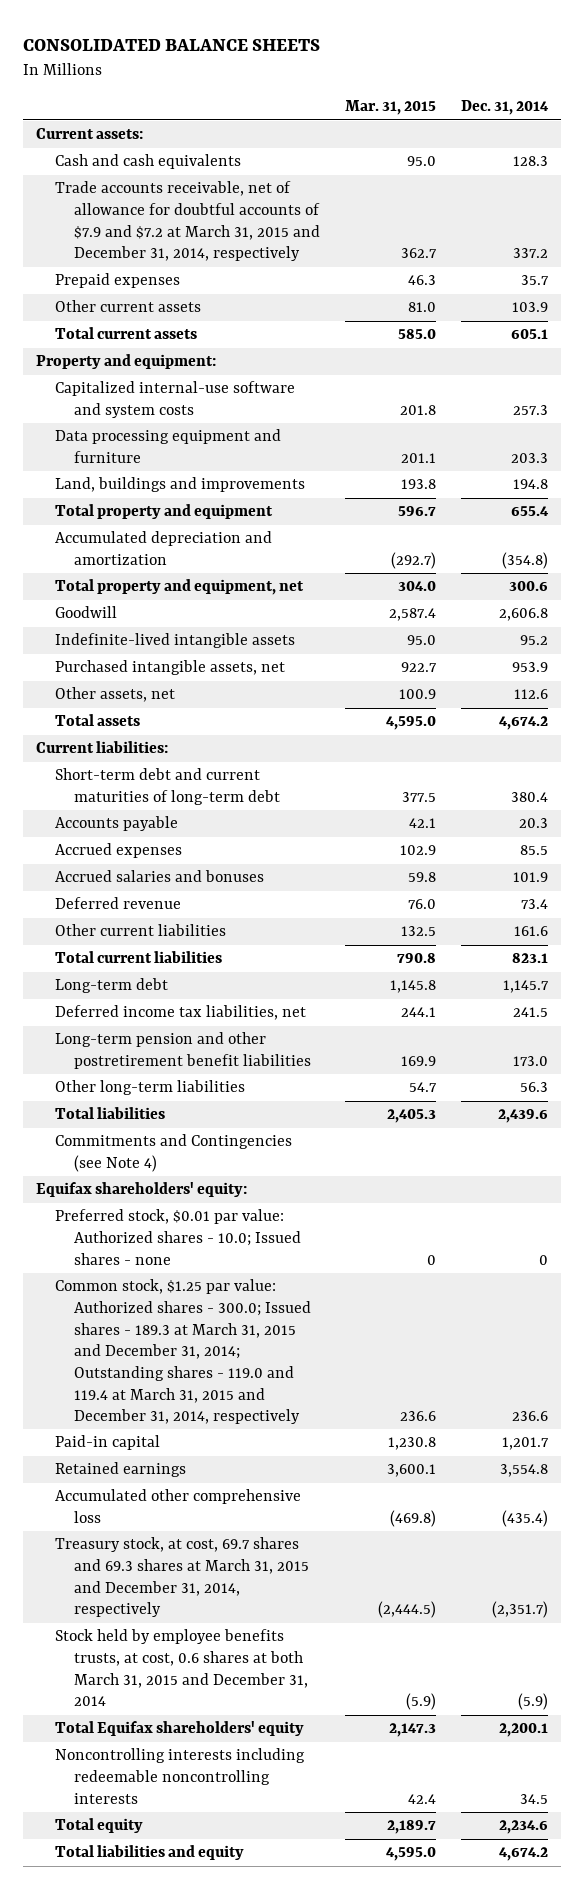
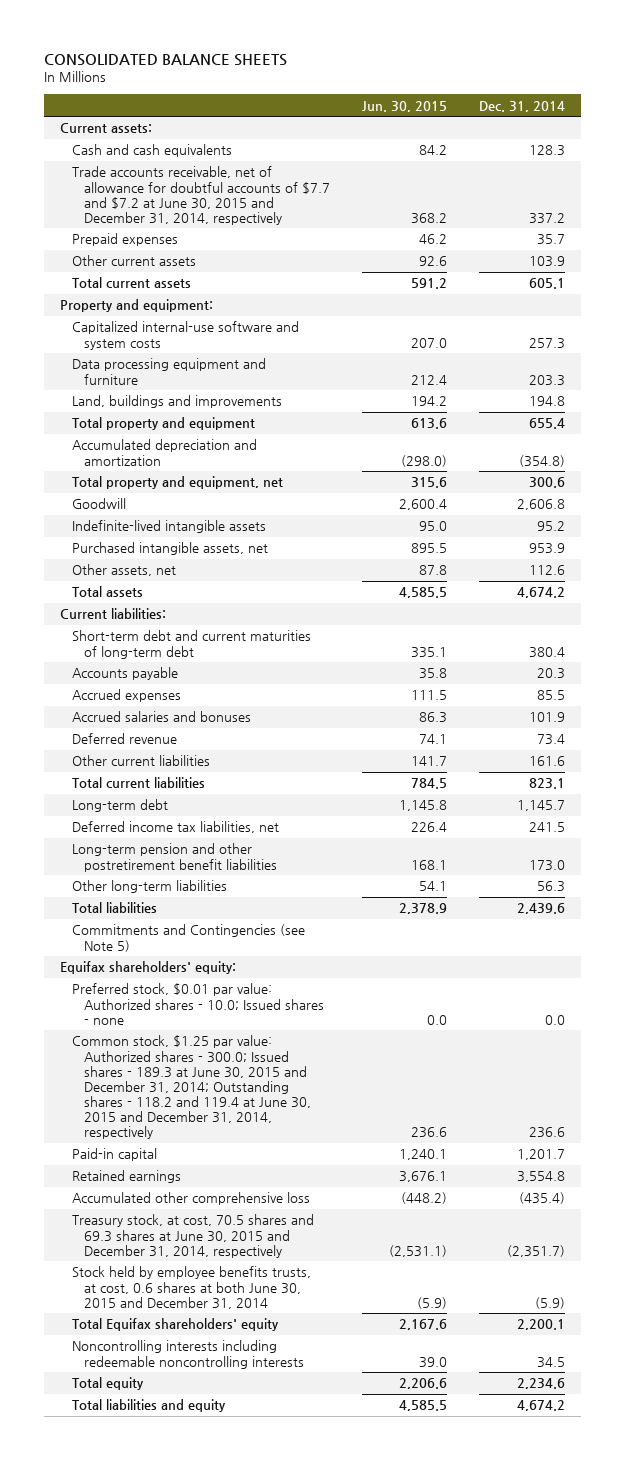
- | Mar. 31, 2015 | Dec. 31, 2014
+ | Jun. 30, 2015 | Dec. 31, 2014
- Trade accounts receivable, net of allowance for doubtful accounts of $7.9 and $7.2 at March 31, 2015 and December 31, 2014, respectively | 362.7 | 337.2
+ Trade accounts receivable, net of allowance for doubtful accounts of $7.7 and $7.2 at June 30, 2015 and December 31, 2014, respectively | 368.2 | 337.2
- Commitments and Contingencies (see Note 4)
+ Commitments and Contingencies (see Note 5)
- Preferred stock, $0.01 par value: Authorized shares - 10.0; Issued shares - none | 0 | 0
- Common stock, $1.25 par value: Authorized shares - 300.0; Issued shares - 189.3 at March 31, 2015 and December 31, 2014; Outstanding shares - 119.0 and 119.4 at March 31, 2015 and December 31, 2014, respectively | 236.6 | 236.6
+ Preferred stock, $0.01 par value: Authorized shares - 10.0; Issued shares - none | 0.0 | 0.0
+ Common stock, $1.25 par value: Authorized shares - 300.0; Issued shares - 189.3 at June 30, 2015 and December 31, 2014; Outstanding shares - 118.2 and 119.4 at June 30, 2015 and December 31, 2014, respectively | 236.6 | 236.6
- Treasury stock, at cost, 69.7 shares and 69.3 shares at March 31, 2015 and December 31, 2014, respectively | (2,444.5) | (2,351.7)
- Stock held by employee benefits trusts, at cost, 0.6 shares at both March 31, 2015 and December 31, 2014 | (5.9) | (5.9)
+ Treasury stock, at cost, 70.5 shares and 69.3 shares at June 30, 2015 and December 31, 2014, respectively | (2,531.1) | (2,351.7)
+ Stock held by employee benefits trusts, at cost, 0.6 shares at both June 30, 2015 and December 31, 2014 | (5.9) | (5.9)

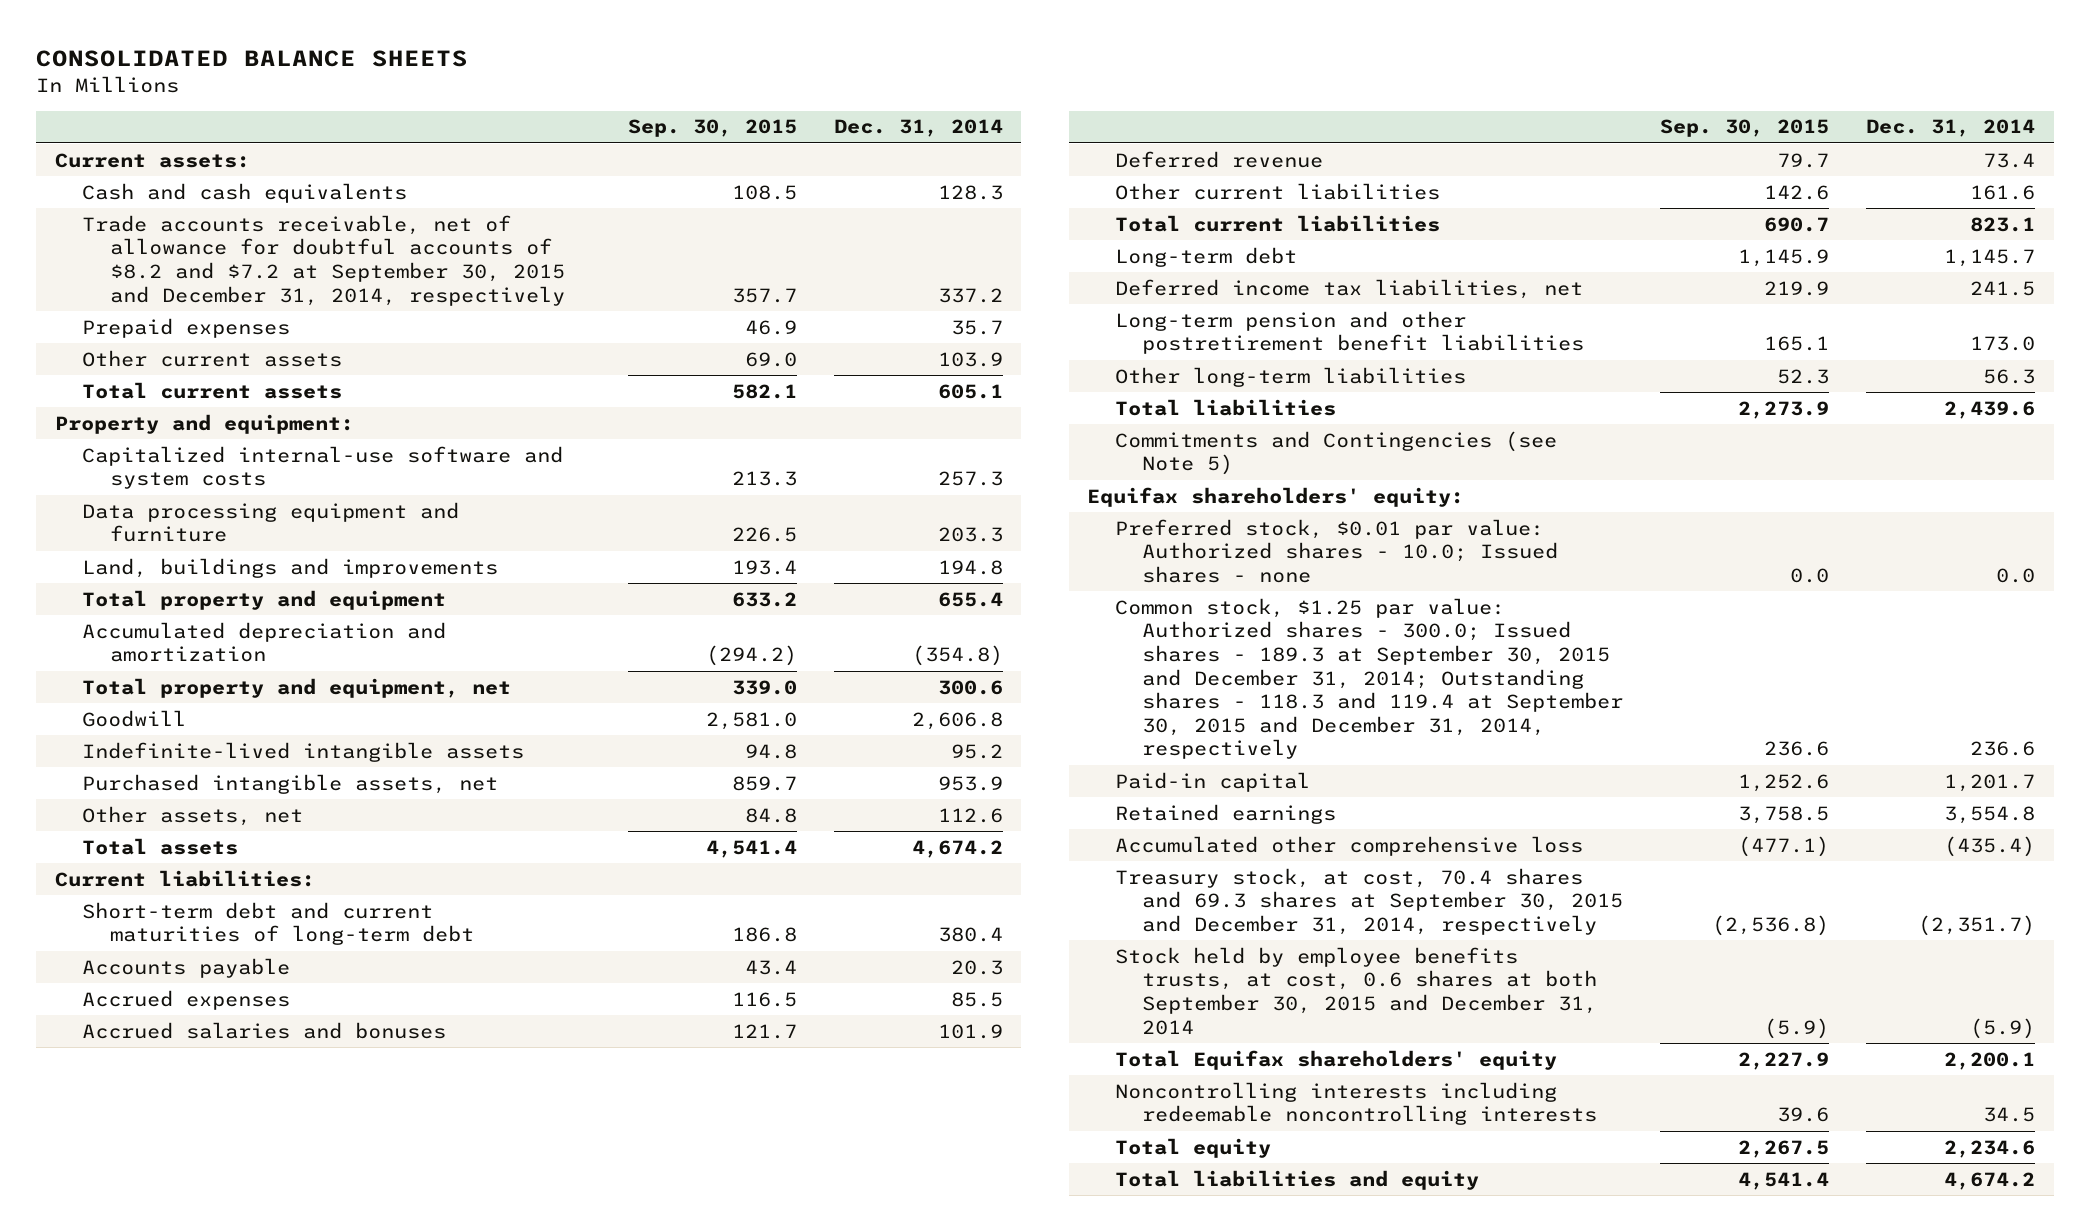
- | Jun. 30, 2015 | Dec. 31, 2014
+ | Sep. 30, 2015 | Dec. 31, 2014
- Trade accounts receivable, net of allowance for doubtful accounts of $7.7 and $7.2 at June 30, 2015 and December 31, 2014, respectively | 368.2 | 337.2
+ Trade accounts receivable, net of allowance for doubtful accounts of $8.2 and $7.2 at September 30, 2015 and December 31, 2014, respectively | 357.7 | 337.2
- Common stock, $1.25 par value: Authorized shares - 300.0; Issued shares - 189.3 at June 30, 2015 and December 31, 2014; Outstanding shares - 118.2 and 119.4 at June 30, 2015 and December 31, 2014, respectively | 236.6 | 236.6
+ Common stock, $1.25 par value: Authorized shares - 300.0; Issued shares - 189.3 at September 30, 2015 and December 31, 2014; Outstanding shares - 118.3 and 119.4 at September 30, 2015 and December 31, 2014, respectively | 236.6 | 236.6
- Treasury stock, at cost, 70.5 shares and 69.3 shares at June 30, 2015 and December 31, 2014, respectively | (2,531.1) | (2,351.7)
- Stock held by employee benefits trusts, at cost, 0.6 shares at both June 30, 2015 and December 31, 2014 | (5.9) | (5.9)
+ Treasury stock, at cost, 70.4 shares and 69.3 shares at September 30, 2015 and December 31, 2014, respectively | (2,536.8) | (2,351.7)
+ Stock held by employee benefits trusts, at cost, 0.6 shares at both September 30, 2015 and December 31, 2014 | (5.9) | (5.9)

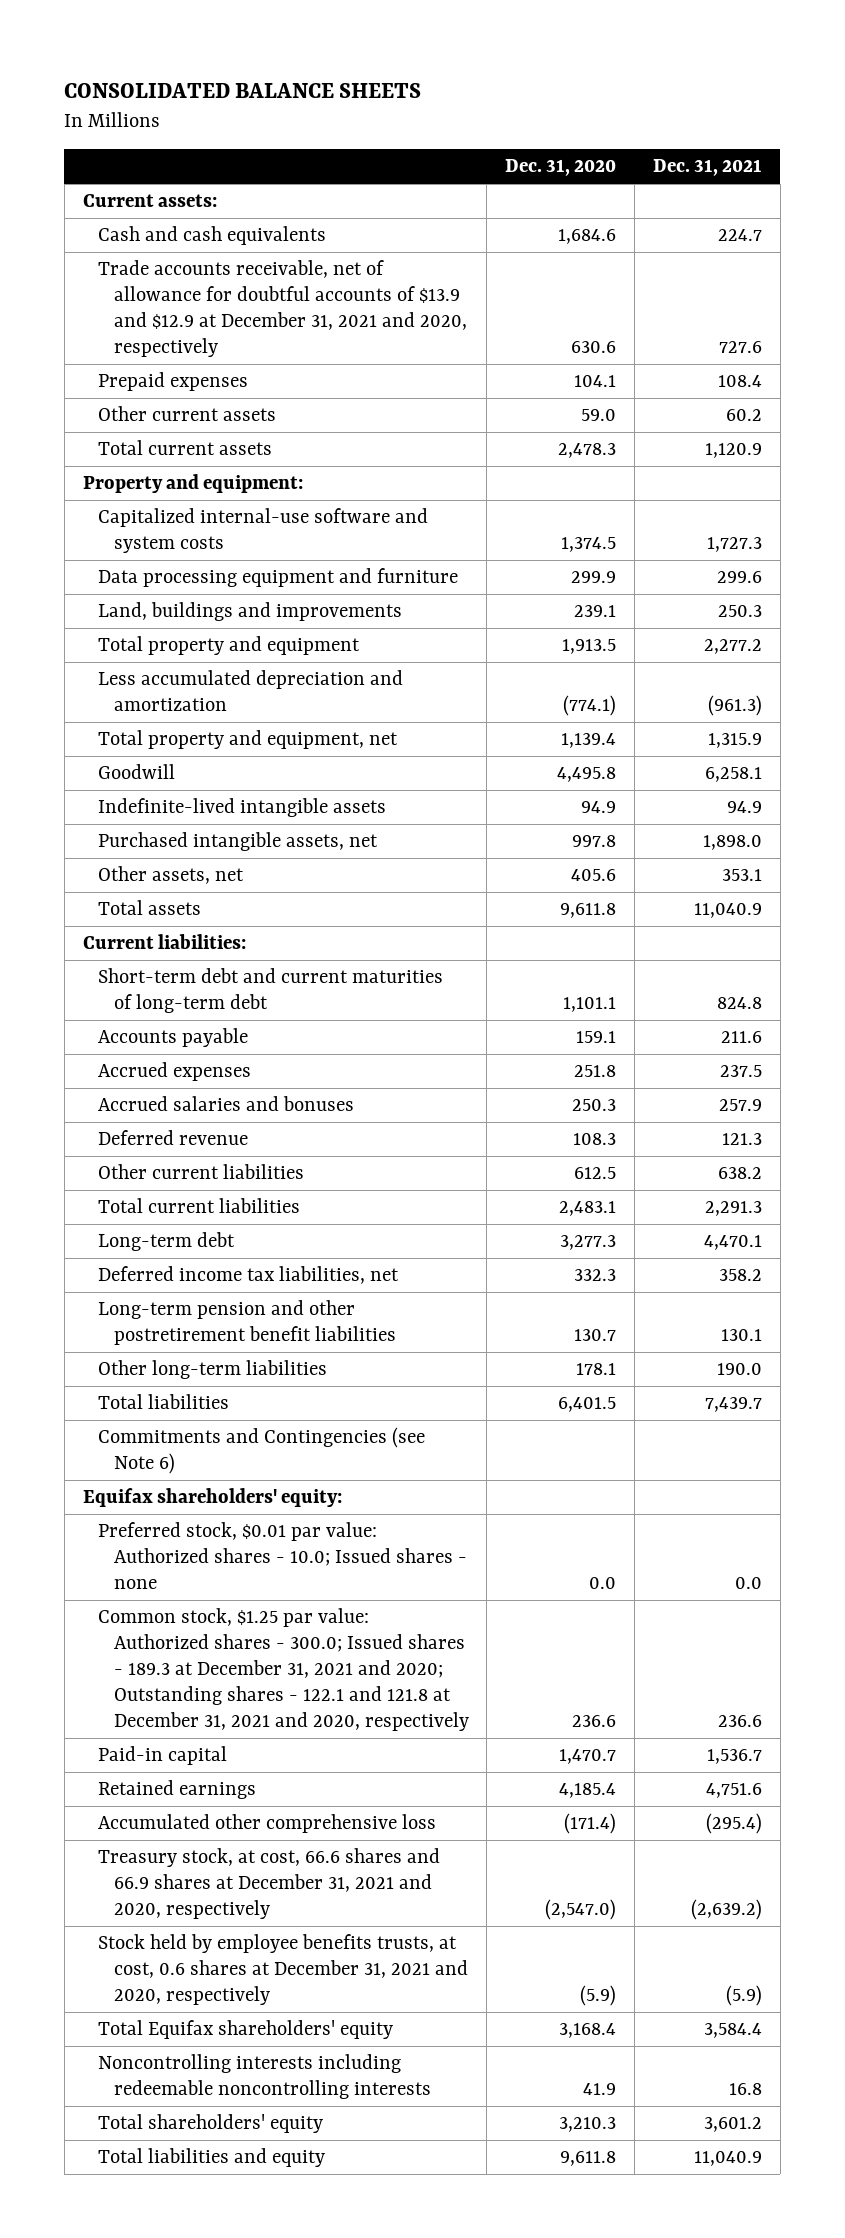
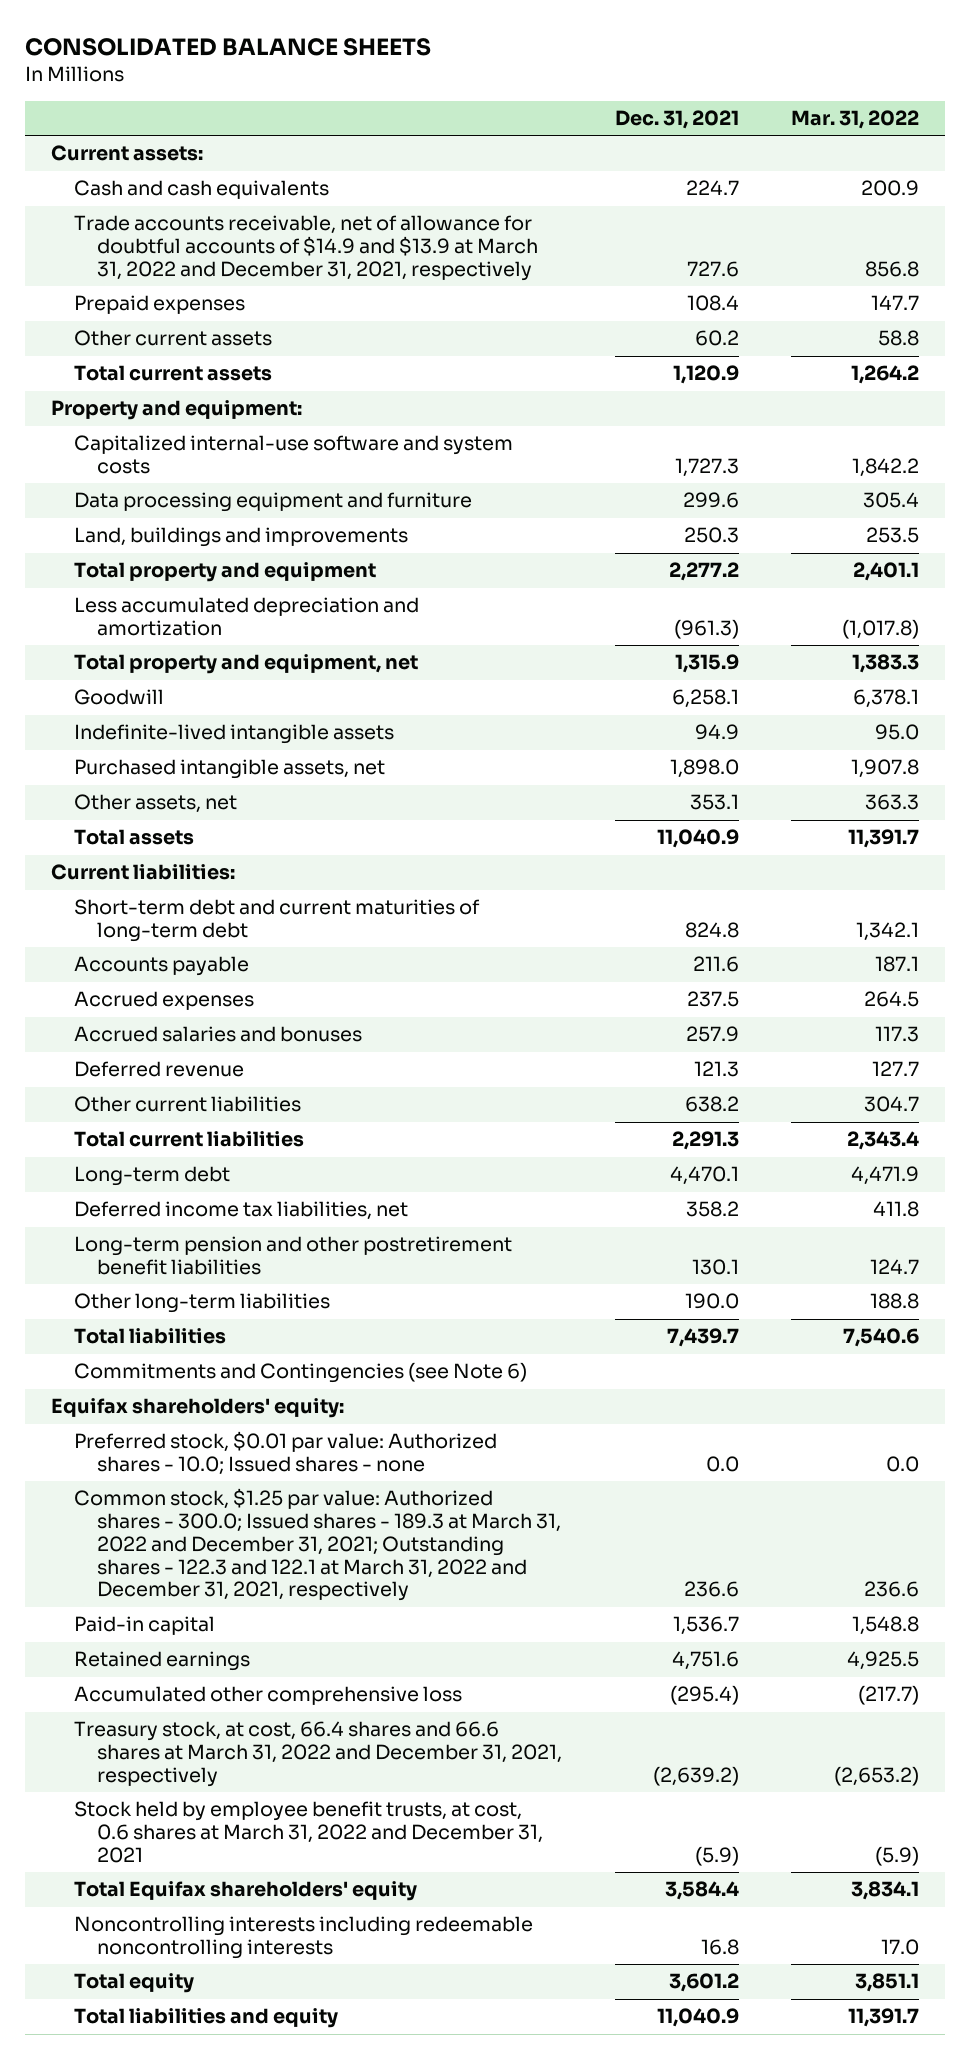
- | Dec. 31, 2020 | Dec. 31, 2021
+ | Dec. 31, 2021 | Mar. 31, 2022
- Trade accounts receivable, net of allowance for doubtful accounts of $13.9 and $12.9 at December 31, 2021 and 2020, respectively | 630.6 | 727.6
+ Trade accounts receivable, net of allowance for doubtful accounts of $14.9 and $13.9 at March 31, 2022 and December 31, 2021, respectively | 727.6 | 856.8
- Common stock, $1.25 par value: Authorized shares - 300.0; Issued shares - 189.3 at December 31, 2021 and 2020; Outstanding shares - 122.1 and 121.8 at December 31, 2021 and 2020, respectively | 236.6 | 236.6
+ Common stock, $1.25 par value: Authorized shares - 300.0; Issued shares - 189.3 at March 31, 2022 and December 31, 2021; Outstanding shares - 122.3 and 122.1 at March 31, 2022 and December 31, 2021, respectively | 236.6 | 236.6
- Treasury stock, at cost, 66.6 shares and 66.9 shares at December 31, 2021 and 2020, respectively | (2,547.0) | (2,639.2)
- Stock held by employee benefits trusts, at cost, 0.6 shares at December 31, 2021 and 2020, respectively | (5.9) | (5.9)
+ Treasury stock, at cost, 66.4 shares and 66.6 shares at March 31, 2022 and December 31, 2021, respectively | (2,639.2) | (2,653.2)
+ Stock held by employee benefit trusts, at cost, 0.6 shares at March 31, 2022 and December 31, 2021 | (5.9) | (5.9)
- Total shareholders' equity | 3,210.3 | 3,601.2
+ Total equity | 3,601.2 | 3,851.1

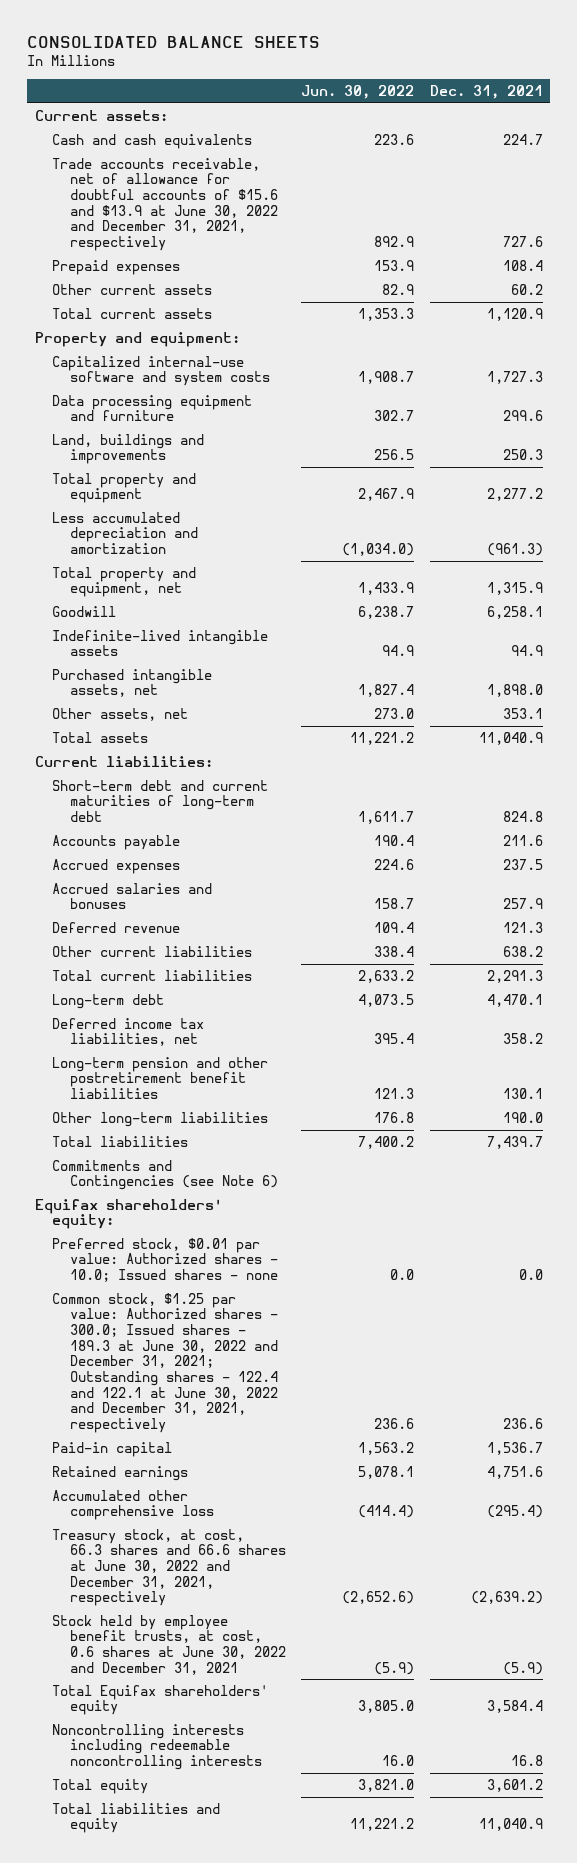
- | Dec. 31, 2021 | Mar. 31, 2022
+ | Jun. 30, 2022 | Dec. 31, 2021
- Trade accounts receivable, net of allowance for doubtful accounts of $14.9 and $13.9 at March 31, 2022 and December 31, 2021, respectively | 727.6 | 856.8
+ Trade accounts receivable, net of allowance for doubtful accounts of $15.6 and $13.9 at June 30, 2022 and December 31, 2021, respectively | 892.9 | 727.6
- Common stock, $1.25 par value: Authorized shares - 300.0; Issued shares - 189.3 at March 31, 2022 and December 31, 2021; Outstanding shares - 122.3 and 122.1 at March 31, 2022 and December 31, 2021, respectively | 236.6 | 236.6
+ Common stock, $1.25 par value: Authorized shares - 300.0; Issued shares - 189.3 at June 30, 2022 and December 31, 2021; Outstanding shares - 122.4 and 122.1 at June 30, 2022 and December 31, 2021, respectively | 236.6 | 236.6
- Treasury stock, at cost, 66.4 shares and 66.6 shares at March 31, 2022 and December 31, 2021, respectively | (2,639.2) | (2,653.2)
- Stock held by employee benefit trusts, at cost, 0.6 shares at March 31, 2022 and December 31, 2021 | (5.9) | (5.9)
+ Treasury stock, at cost, 66.3 shares and 66.6 shares at June 30, 2022 and December 31, 2021, respectively | (2,652.6) | (2,639.2)
+ Stock held by employee benefit trusts, at cost, 0.6 shares at June 30, 2022 and December 31, 2021 | (5.9) | (5.9)

